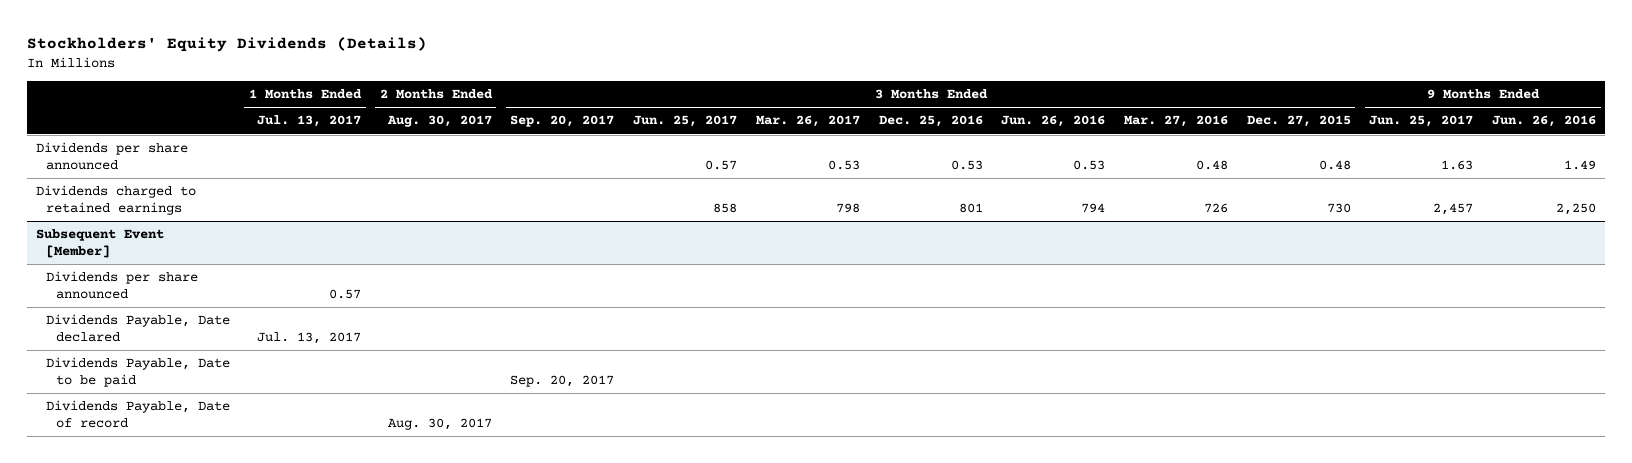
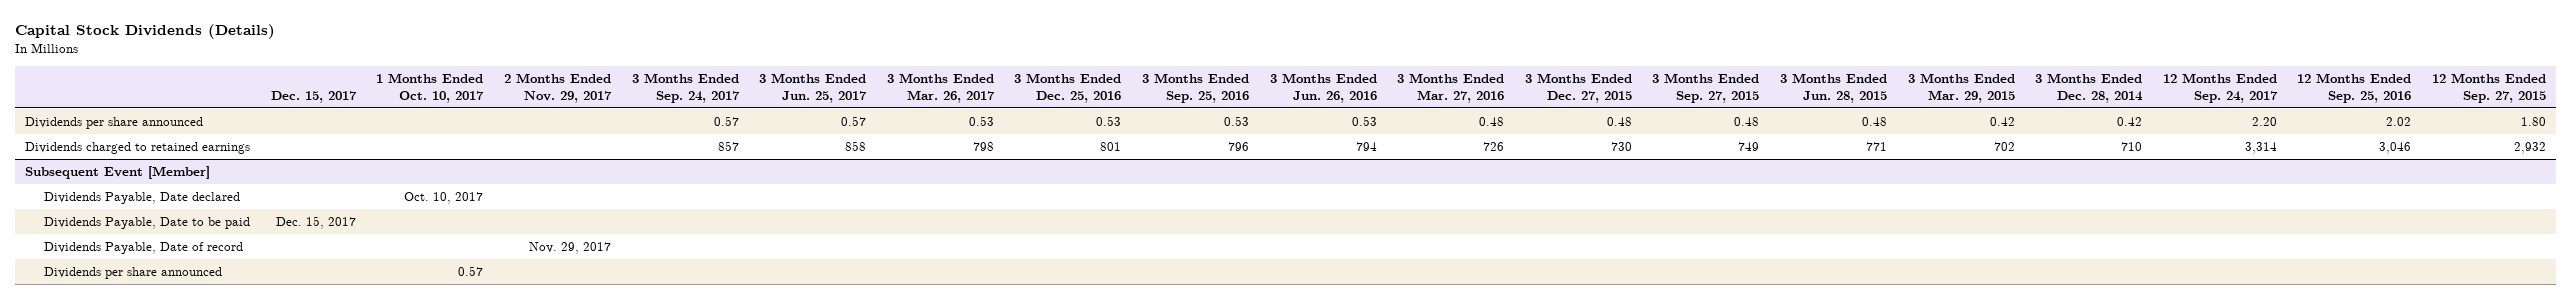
- Stockholders' Equity Dividends (Details)
+ Capital Stock Dividends (Details)
- | 1 Months Ended Jul. 13, 2017 | 2 Months Ended Aug. 30, 2017 | 3 Months Ended Sep. 20, 2017 | 3 Months Ended Jun. 25, 2017 | 3 Months Ended Mar. 26, 2017 | 3 Months Ended Dec. 25, 2016 | 3 Months Ended Jun. 26, 2016 | 3 Months Ended Mar. 27, 2016 | 3 Months Ended Dec. 27, 2015 | 9 Months Ended Jun. 25, 2017 | 9 Months Ended Jun. 26, 2016
+ | Dec. 15, 2017 | 1 Months Ended Oct. 10, 2017 | 2 Months Ended Nov. 29, 2017 | 3 Months Ended Sep. 24, 2017 | 3 Months Ended Jun. 25, 2017 | 3 Months Ended Mar. 26, 2017 | 3 Months Ended Dec. 25, 2016 | 3 Months Ended Sep. 25, 2016 | 3 Months Ended Jun. 26, 2016 | 3 Months Ended Mar. 27, 2016 | 3 Months Ended Dec. 27, 2015 | 3 Months Ended Sep. 27, 2015 | 3 Months Ended Jun. 28, 2015 | 3 Months Ended Mar. 29, 2015 | 3 Months Ended Dec. 28, 2014 | 12 Months Ended Sep. 24, 2017 | 12 Months Ended Sep. 25, 2016 | 12 Months Ended Sep. 27, 2015
@ Subsequent Event [Member]
moved down: Dividends per share announced | | 0.57 | | | | | | | | | | | | | | | |

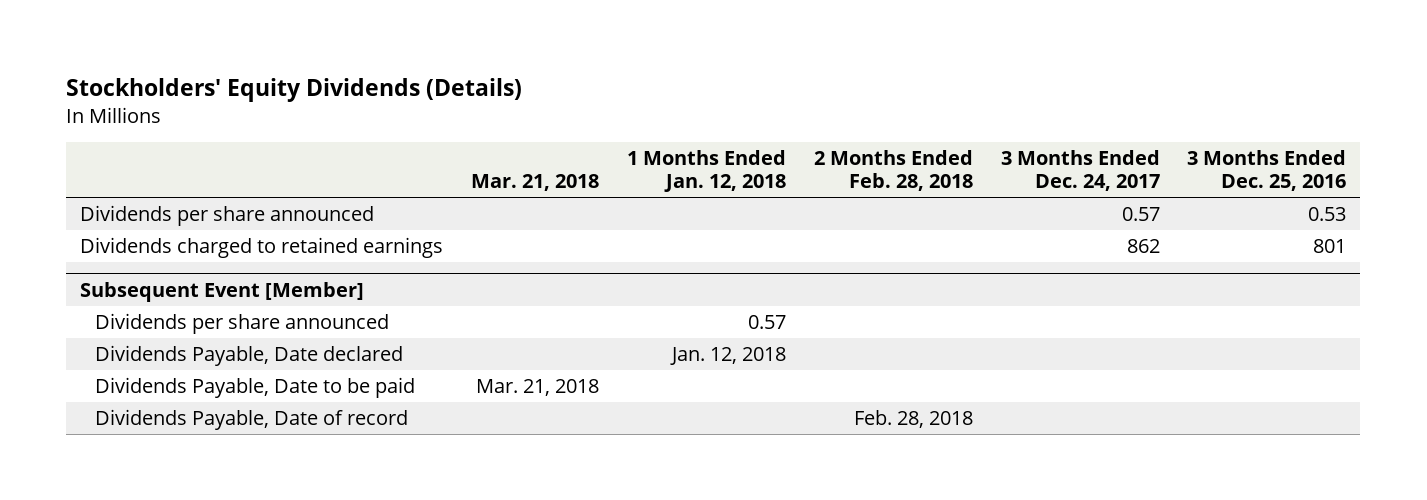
- Capital Stock Dividends (Details)
+ Stockholders' Equity Dividends (Details)
- | Dec. 15, 2017 | 1 Months Ended Oct. 10, 2017 | 2 Months Ended Nov. 29, 2017 | 3 Months Ended Sep. 24, 2017 | 3 Months Ended Jun. 25, 2017 | 3 Months Ended Mar. 26, 2017 | 3 Months Ended Dec. 25, 2016 | 3 Months Ended Sep. 25, 2016 | 3 Months Ended Jun. 26, 2016 | 3 Months Ended Mar. 27, 2016 | 3 Months Ended Dec. 27, 2015 | 3 Months Ended Sep. 27, 2015 | 3 Months Ended Jun. 28, 2015 | 3 Months Ended Mar. 29, 2015 | 3 Months Ended Dec. 28, 2014 | 12 Months Ended Sep. 24, 2017 | 12 Months Ended Sep. 25, 2016 | 12 Months Ended Sep. 27, 2015
+ | Mar. 21, 2018 | 1 Months Ended Jan. 12, 2018 | 2 Months Ended Feb. 28, 2018 | 3 Months Ended Dec. 24, 2017 | 3 Months Ended Dec. 25, 2016
@ Subsequent Event [Member]
moved up: Dividends per share announced | | 0.57 | | |

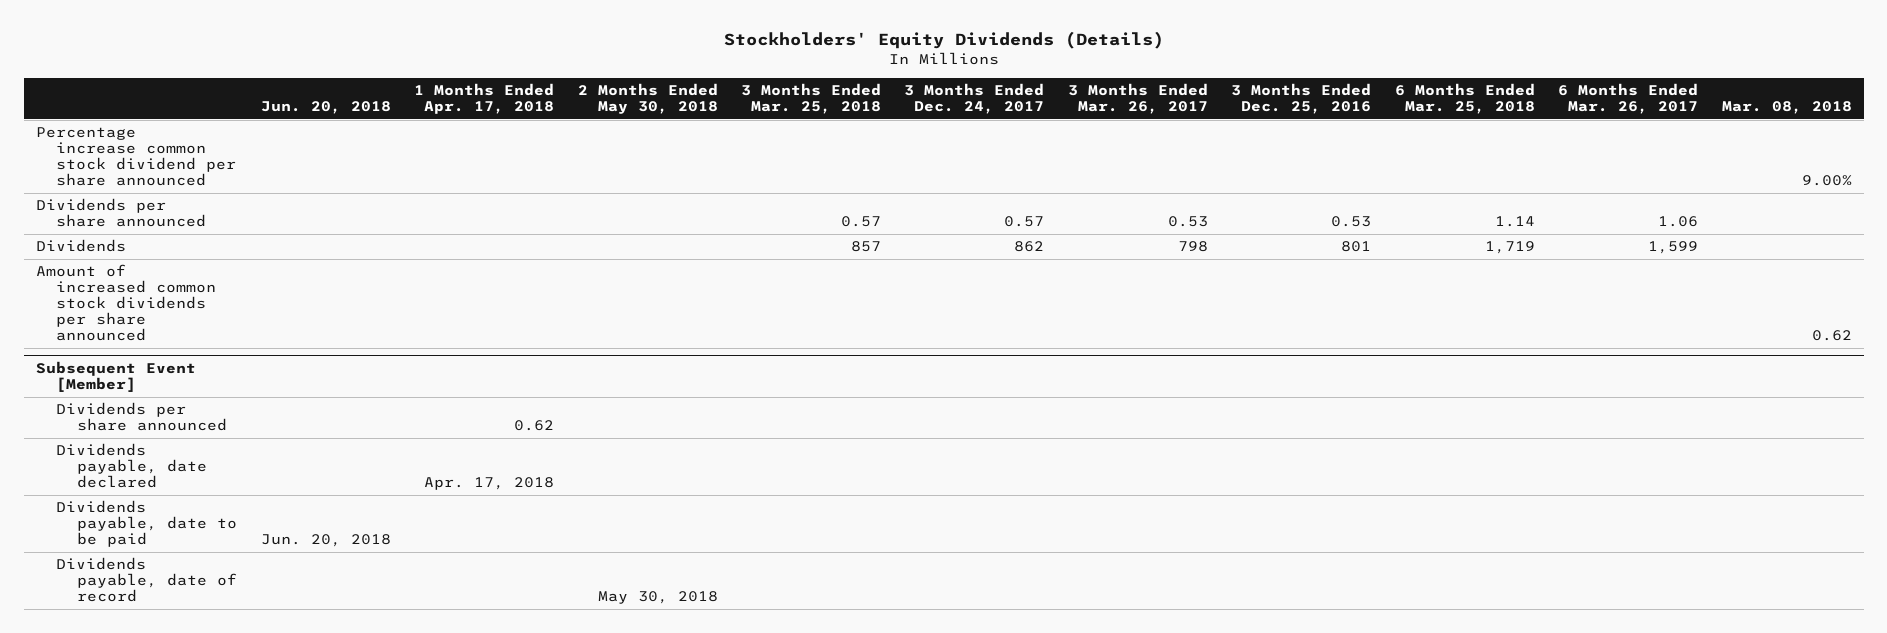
- | Mar. 21, 2018 | 1 Months Ended Jan. 12, 2018 | 2 Months Ended Feb. 28, 2018 | 3 Months Ended Dec. 24, 2017 | 3 Months Ended Dec. 25, 2016
+ | Jun. 20, 2018 | 1 Months Ended Apr. 17, 2018 | 2 Months Ended May 30, 2018 | 3 Months Ended Mar. 25, 2018 | 3 Months Ended Dec. 24, 2017 | 3 Months Ended Mar. 26, 2017 | 3 Months Ended Dec. 25, 2016 | 6 Months Ended Mar. 25, 2018 | 6 Months Ended Mar. 26, 2017 | Mar. 08, 2018
+ Percentage increase common stock dividend per share announced | | | | | | | | | | 9.00%
- Dividends charged to retained earnings | | | | 862 | 801
+ Dividends | | | | 857 | 862 | 798 | 801 | 1,719 | 1,599 |
+ Amount of increased common stock dividends per share announced | | | | | | | | | | 0.62
@ Subsequent Event [Member]
- Dividends Payable, Date declared | | Jan. 12, 2018 | | |
- Dividends Payable, Date to be paid | Mar. 21, 2018 | | | |
- Dividends Payable, Date of record | | | Feb. 28, 2018 | |
+ Dividends payable, date declared | | Apr. 17, 2018 | | | | | | | |
+ Dividends payable, date to be paid | Jun. 20, 2018 | | | | | | | | |
+ Dividends payable, date of record | | | May 30, 2018 | | | | | | |

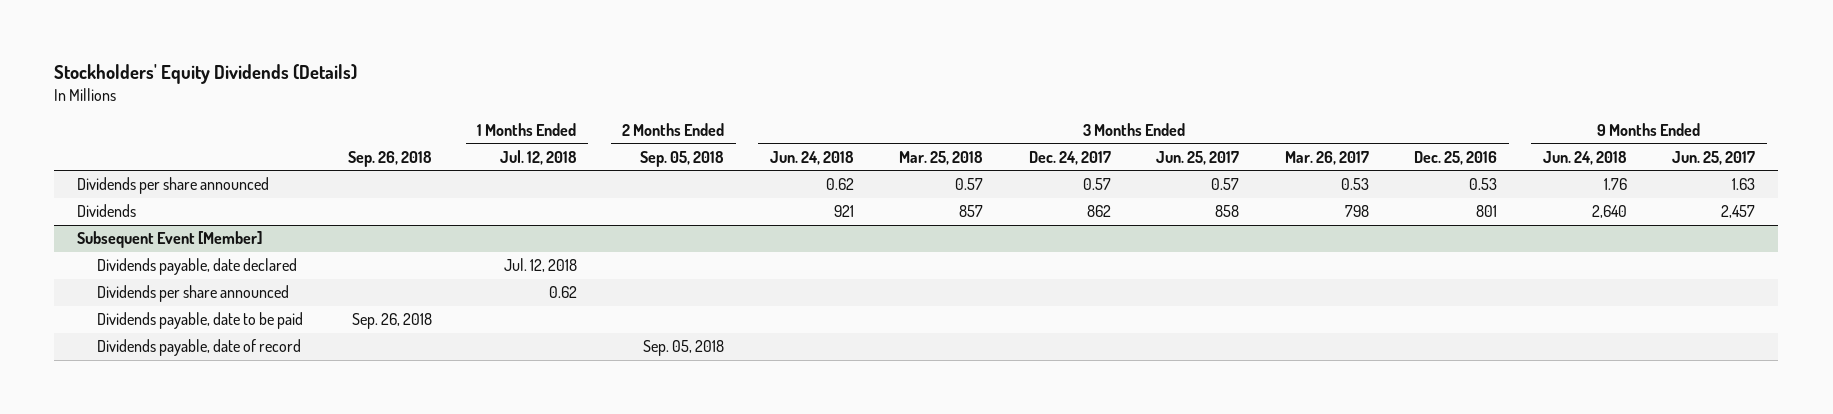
- | Jun. 20, 2018 | 1 Months Ended Apr. 17, 2018 | 2 Months Ended May 30, 2018 | 3 Months Ended Mar. 25, 2018 | 3 Months Ended Dec. 24, 2017 | 3 Months Ended Mar. 26, 2017 | 3 Months Ended Dec. 25, 2016 | 6 Months Ended Mar. 25, 2018 | 6 Months Ended Mar. 26, 2017 | Mar. 08, 2018
+ | Sep. 26, 2018 | 1 Months Ended Jul. 12, 2018 | 2 Months Ended Sep. 05, 2018 | 3 Months Ended Jun. 24, 2018 | 3 Months Ended Mar. 25, 2018 | 3 Months Ended Dec. 24, 2017 | 3 Months Ended Jun. 25, 2017 | 3 Months Ended Mar. 26, 2017 | 3 Months Ended Dec. 25, 2016 | 9 Months Ended Jun. 24, 2018 | 9 Months Ended Jun. 25, 2017
- Percentage increase common stock dividend per share announced | | | | | | | | | | 9.00%
- Amount of increased common stock dividends per share announced | | | | | | | | | | 0.62
@ Subsequent Event [Member]
moved down: Dividends per share announced | | 0.62 | | | | | | | | |

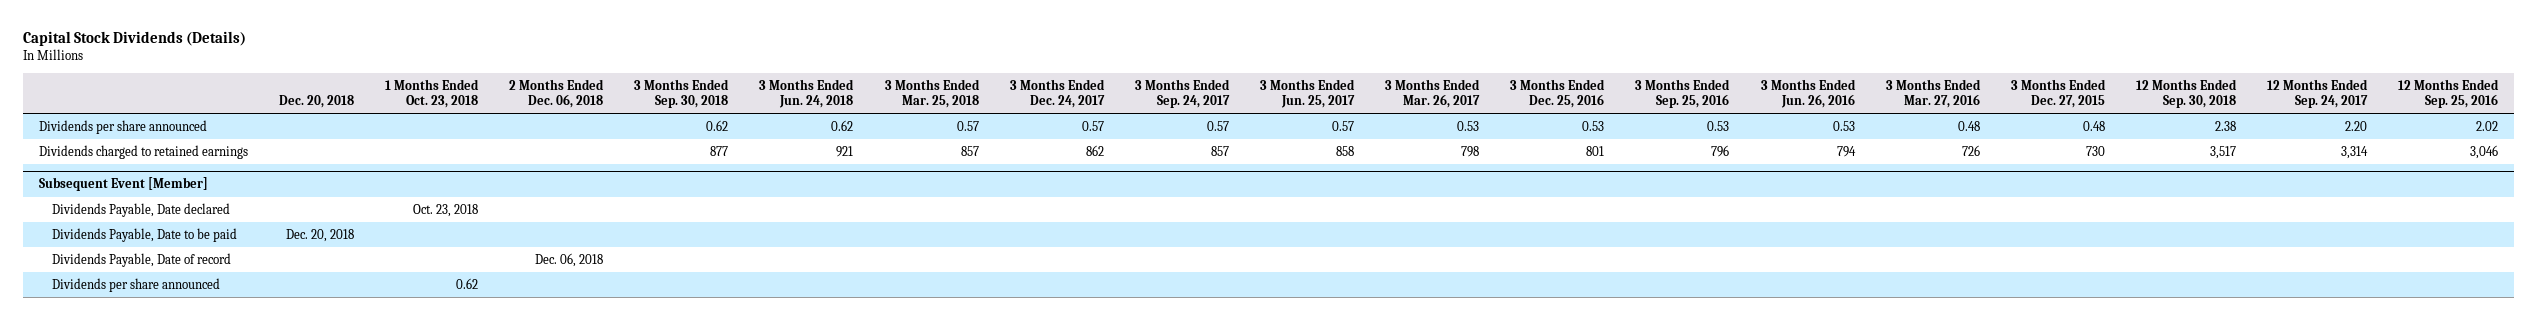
- Stockholders' Equity Dividends (Details)
+ Capital Stock Dividends (Details)
- | Sep. 26, 2018 | 1 Months Ended Jul. 12, 2018 | 2 Months Ended Sep. 05, 2018 | 3 Months Ended Jun. 24, 2018 | 3 Months Ended Mar. 25, 2018 | 3 Months Ended Dec. 24, 2017 | 3 Months Ended Jun. 25, 2017 | 3 Months Ended Mar. 26, 2017 | 3 Months Ended Dec. 25, 2016 | 9 Months Ended Jun. 24, 2018 | 9 Months Ended Jun. 25, 2017
+ | Dec. 20, 2018 | 1 Months Ended Oct. 23, 2018 | 2 Months Ended Dec. 06, 2018 | 3 Months Ended Sep. 30, 2018 | 3 Months Ended Jun. 24, 2018 | 3 Months Ended Mar. 25, 2018 | 3 Months Ended Dec. 24, 2017 | 3 Months Ended Sep. 24, 2017 | 3 Months Ended Jun. 25, 2017 | 3 Months Ended Mar. 26, 2017 | 3 Months Ended Dec. 25, 2016 | 3 Months Ended Sep. 25, 2016 | 3 Months Ended Jun. 26, 2016 | 3 Months Ended Mar. 27, 2016 | 3 Months Ended Dec. 27, 2015 | 12 Months Ended Sep. 30, 2018 | 12 Months Ended Sep. 24, 2017 | 12 Months Ended Sep. 25, 2016
- Dividends | | | | 921 | 857 | 862 | 858 | 798 | 801 | 2,640 | 2,457
+ Dividends charged to retained earnings | | | | 877 | 921 | 857 | 862 | 857 | 858 | 798 | 801 | 796 | 794 | 726 | 730 | 3,517 | 3,314 | 3,046
@ Subsequent Event [Member]
- Dividends payable, date declared | | Jul. 12, 2018 | | | | | | | | |
+ Dividends Payable, Date declared | | Oct. 23, 2018 | | | | | | | | | | | | | | | |
+ Dividends Payable, Date to be paid | Dec. 20, 2018 | | | | | | | | | | | | | | | | |
+ Dividends Payable, Date of record | | | Dec. 06, 2018 | | | | | | | | | | | | | | |
- Dividends payable, date to be paid | Sep. 26, 2018 | | | | | | | | | |
- Dividends payable, date of record | | | Sep. 05, 2018 | | | | | | | |

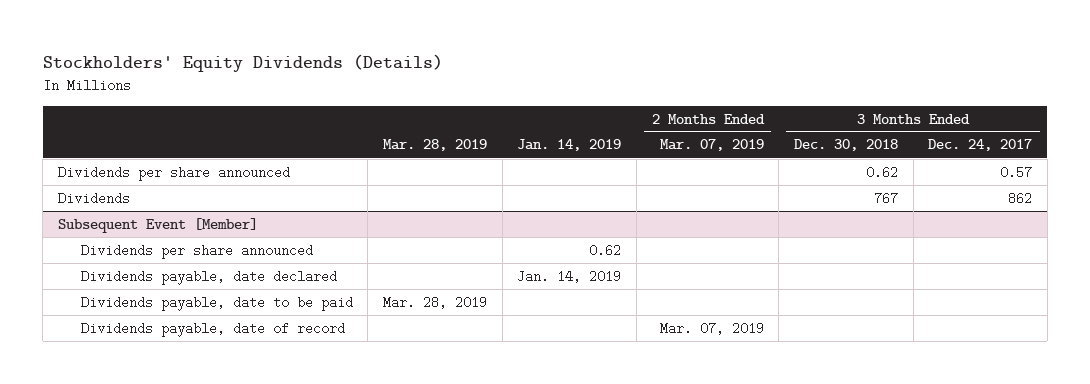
- Capital Stock Dividends (Details)
+ Stockholders' Equity Dividends (Details)
- | Dec. 20, 2018 | 1 Months Ended Oct. 23, 2018 | 2 Months Ended Dec. 06, 2018 | 3 Months Ended Sep. 30, 2018 | 3 Months Ended Jun. 24, 2018 | 3 Months Ended Mar. 25, 2018 | 3 Months Ended Dec. 24, 2017 | 3 Months Ended Sep. 24, 2017 | 3 Months Ended Jun. 25, 2017 | 3 Months Ended Mar. 26, 2017 | 3 Months Ended Dec. 25, 2016 | 3 Months Ended Sep. 25, 2016 | 3 Months Ended Jun. 26, 2016 | 3 Months Ended Mar. 27, 2016 | 3 Months Ended Dec. 27, 2015 | 12 Months Ended Sep. 30, 2018 | 12 Months Ended Sep. 24, 2017 | 12 Months Ended Sep. 25, 2016
+ | Mar. 28, 2019 | Jan. 14, 2019 | 2 Months Ended Mar. 07, 2019 | 3 Months Ended Dec. 30, 2018 | 3 Months Ended Dec. 24, 2017
- Dividends charged to retained earnings | | | | 877 | 921 | 857 | 862 | 857 | 858 | 798 | 801 | 796 | 794 | 726 | 730 | 3,517 | 3,314 | 3,046
+ Dividends | | | | 767 | 862
@ Subsequent Event [Member]
- Dividends Payable, Date declared | | Oct. 23, 2018 | | | | | | | | | | | | | | | |
- Dividends Payable, Date to be paid | Dec. 20, 2018 | | | | | | | | | | | | | | | | |
- Dividends Payable, Date of record | | | Dec. 06, 2018 | | | | | | | | | | | | | | |
+ Dividends payable, date declared | | Jan. 14, 2019 | | |
+ Dividends payable, date to be paid | Mar. 28, 2019 | | | |
+ Dividends payable, date of record | | | Mar. 07, 2019 | |

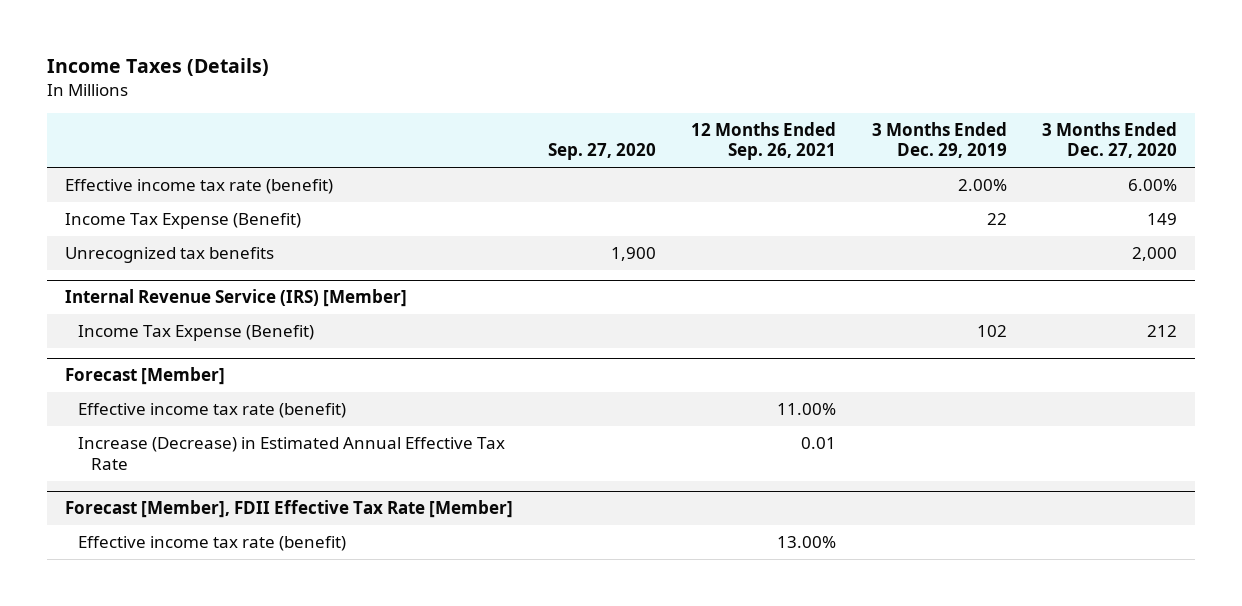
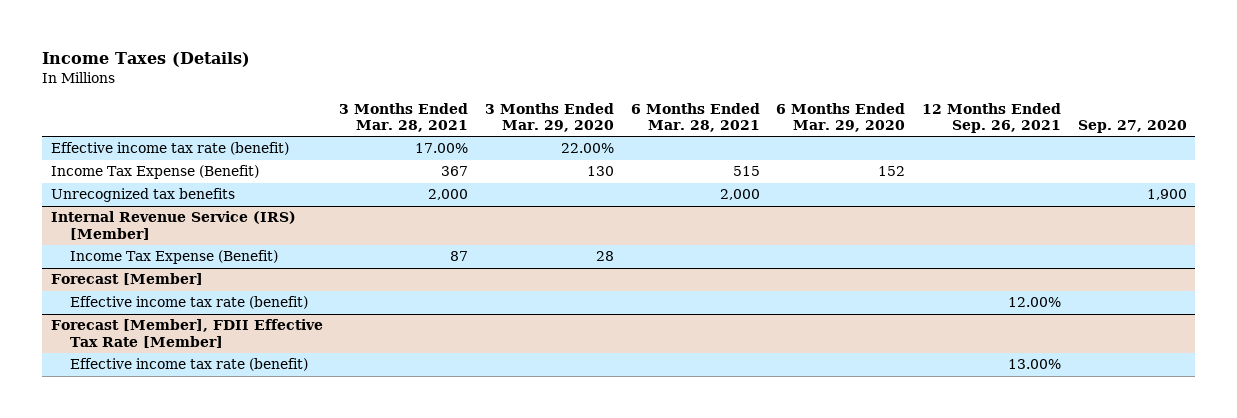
- | Sep. 27, 2020 | 12 Months Ended Sep. 26, 2021 | 3 Months Ended Dec. 29, 2019 | 3 Months Ended Dec. 27, 2020
+ | 3 Months Ended Mar. 28, 2021 | 3 Months Ended Mar. 29, 2020 | 6 Months Ended Mar. 28, 2021 | 6 Months Ended Mar. 29, 2020 | 12 Months Ended Sep. 26, 2021 | Sep. 27, 2020
@ Forecast [Member]
- Effective income tax rate (benefit) | | 11.00% | |
- Increase (Decrease) in Estimated Annual Effective Tax Rate | | 0.01 | |
+ Effective income tax rate (benefit) | | | | | 12.00% |

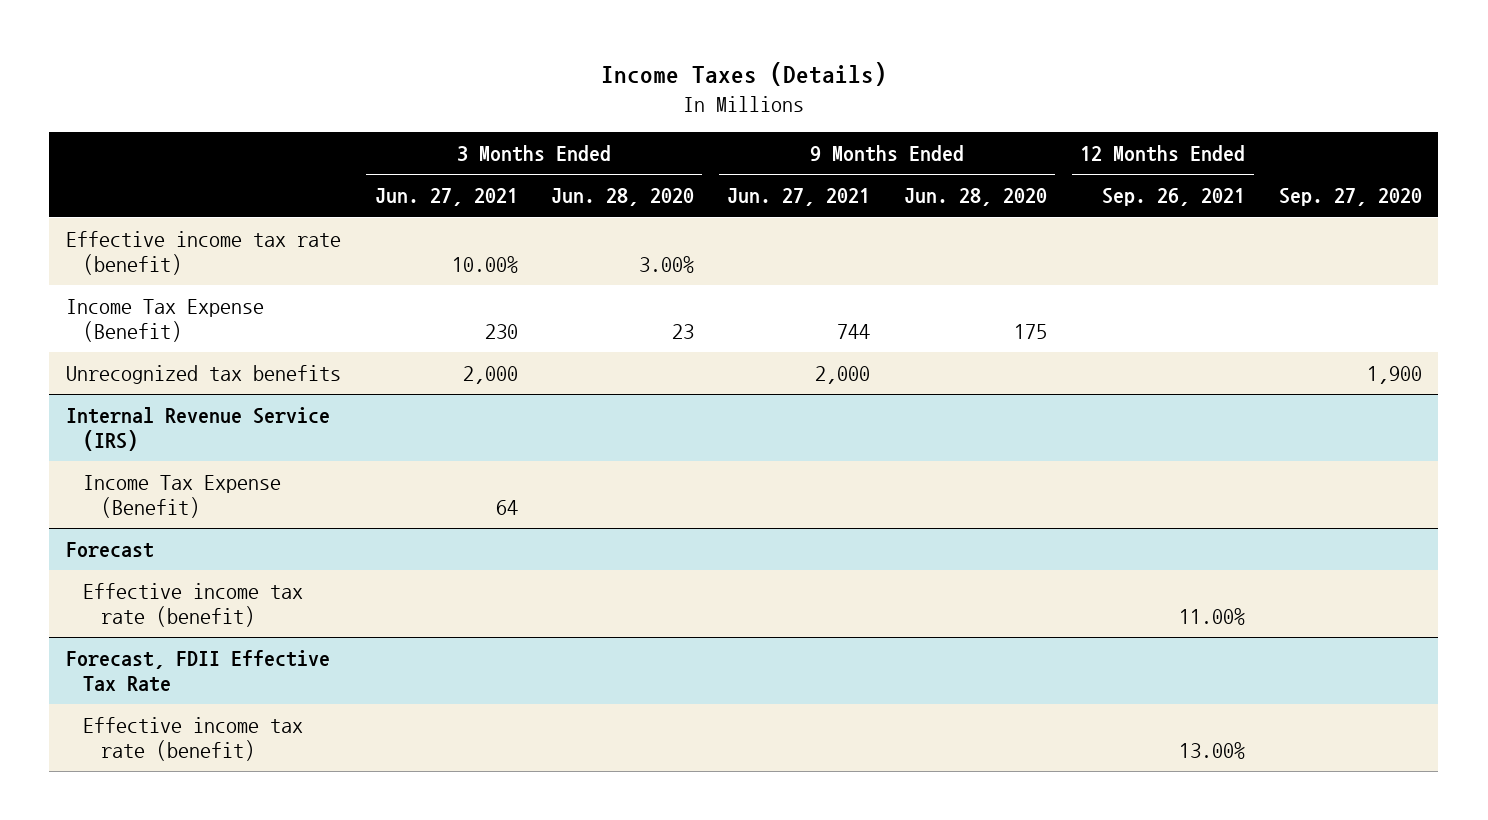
- | 3 Months Ended Mar. 28, 2021 | 3 Months Ended Mar. 29, 2020 | 6 Months Ended Mar. 28, 2021 | 6 Months Ended Mar. 29, 2020 | 12 Months Ended Sep. 26, 2021 | Sep. 27, 2020
+ | 3 Months Ended Jun. 27, 2021 | 3 Months Ended Jun. 28, 2020 | 9 Months Ended Jun. 27, 2021 | 9 Months Ended Jun. 28, 2020 | 12 Months Ended Sep. 26, 2021 | Sep. 27, 2020
- Internal Revenue Service (IRS) [Member]
+ Internal Revenue Service (IRS)
- Forecast [Member]
- Effective income tax rate (benefit) | | | | | 12.00% |
- Forecast [Member], FDII Effective Tax Rate [Member]
+ Forecast
+ Effective income tax rate (benefit) | | | | | 11.00% |
+ Forecast, FDII Effective Tax Rate

